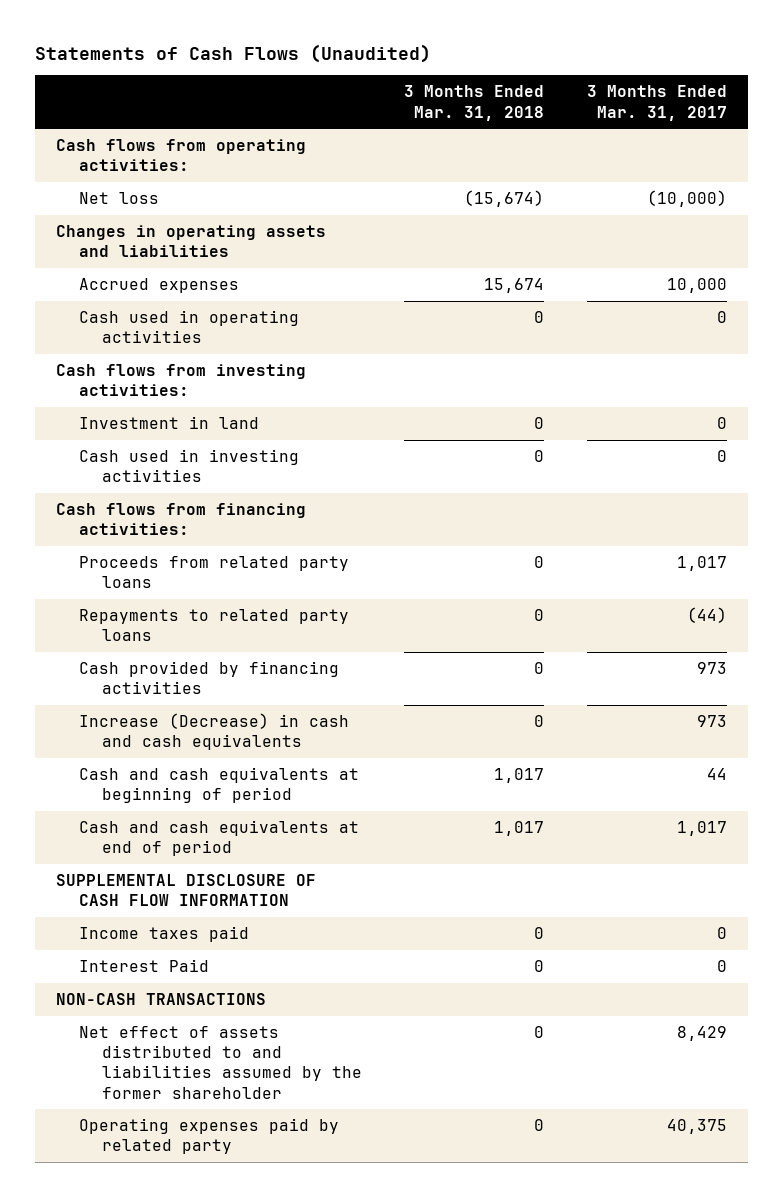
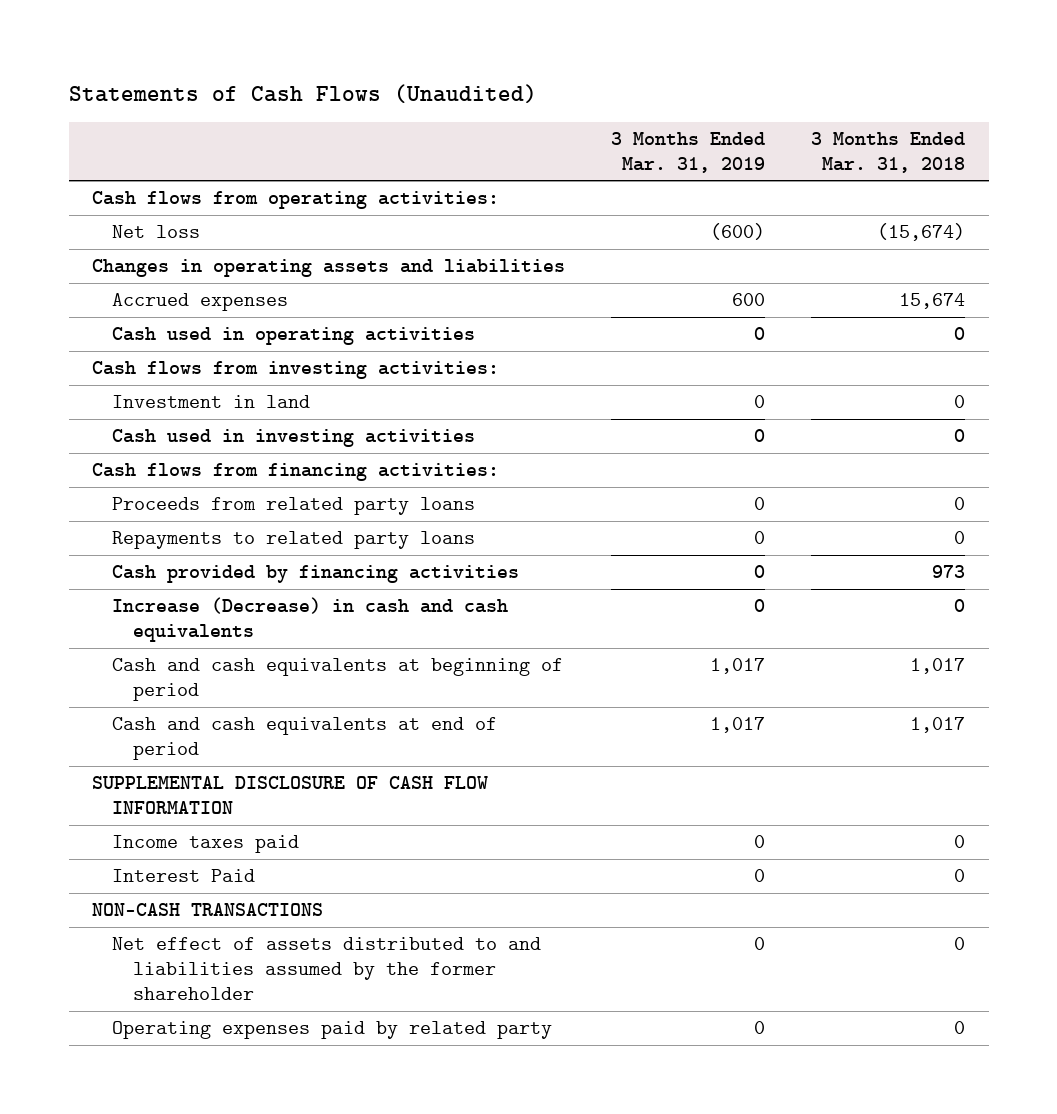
- | 3 Months Ended Mar. 31, 2018 | 3 Months Ended Mar. 31, 2017
+ | 3 Months Ended Mar. 31, 2019 | 3 Months Ended Mar. 31, 2018
- Cash provided by financing activities | 0 | 973
+ Cash provided by financing activities | 0 | 973

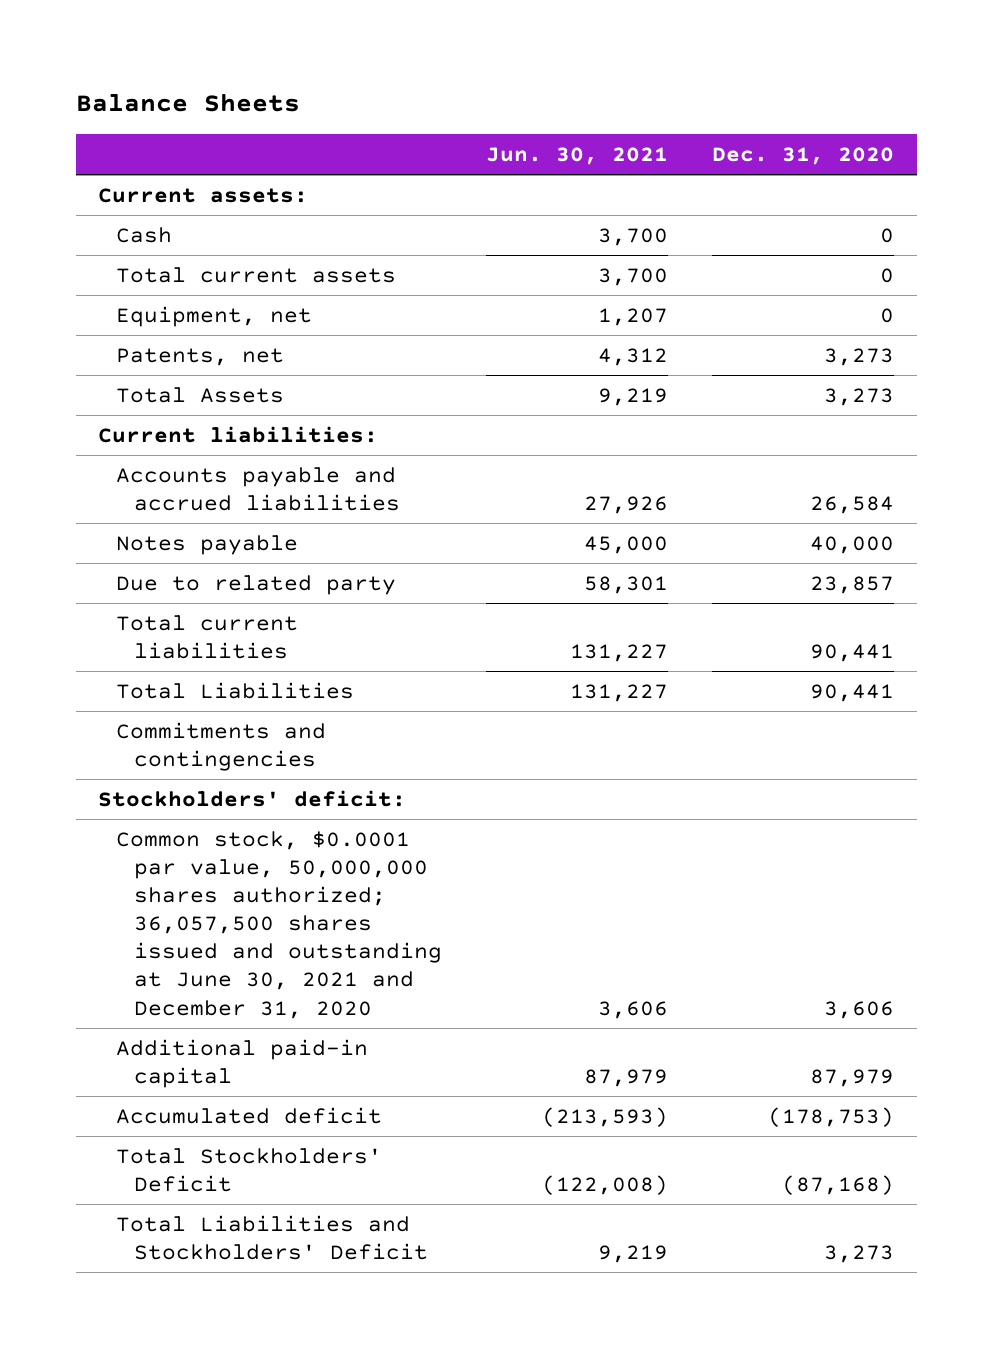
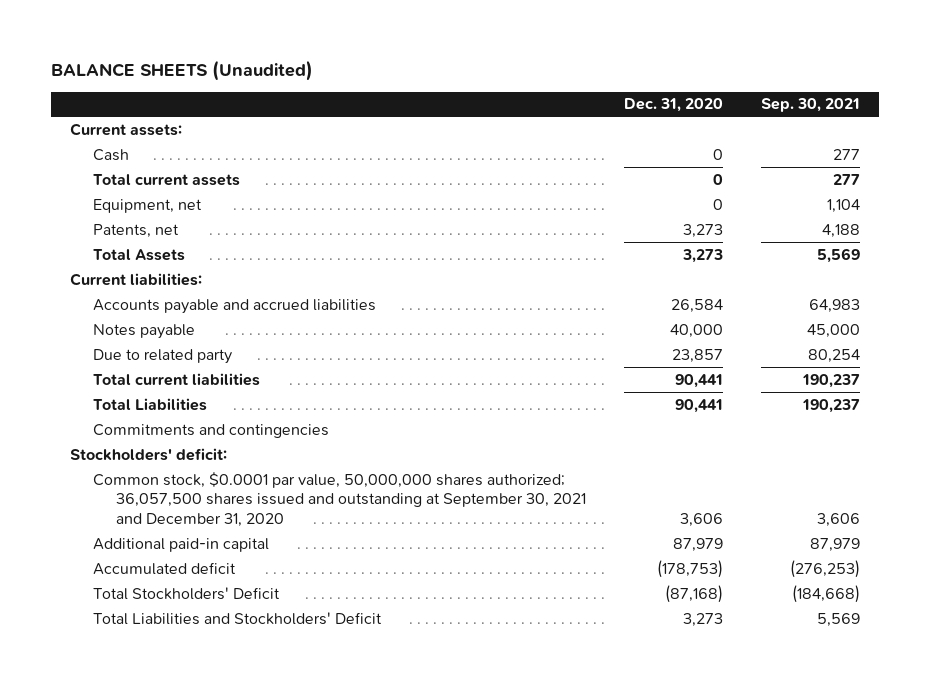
- Balance Sheets
+ BALANCE SHEETS (Unaudited)
- | Jun. 30, 2021 | Dec. 31, 2020
+ | Dec. 31, 2020 | Sep. 30, 2021
- Common stock, $0.0001 par value, 50,000,000 shares authorized; 36,057,500 shares issued and outstanding at June 30, 2021 and December 31, 2020 | 3,606 | 3,606
+ Common stock, $0.0001 par value, 50,000,000 shares authorized; 36,057,500 shares issued and outstanding at September 30, 2021 and December 31, 2020 | 3,606 | 3,606

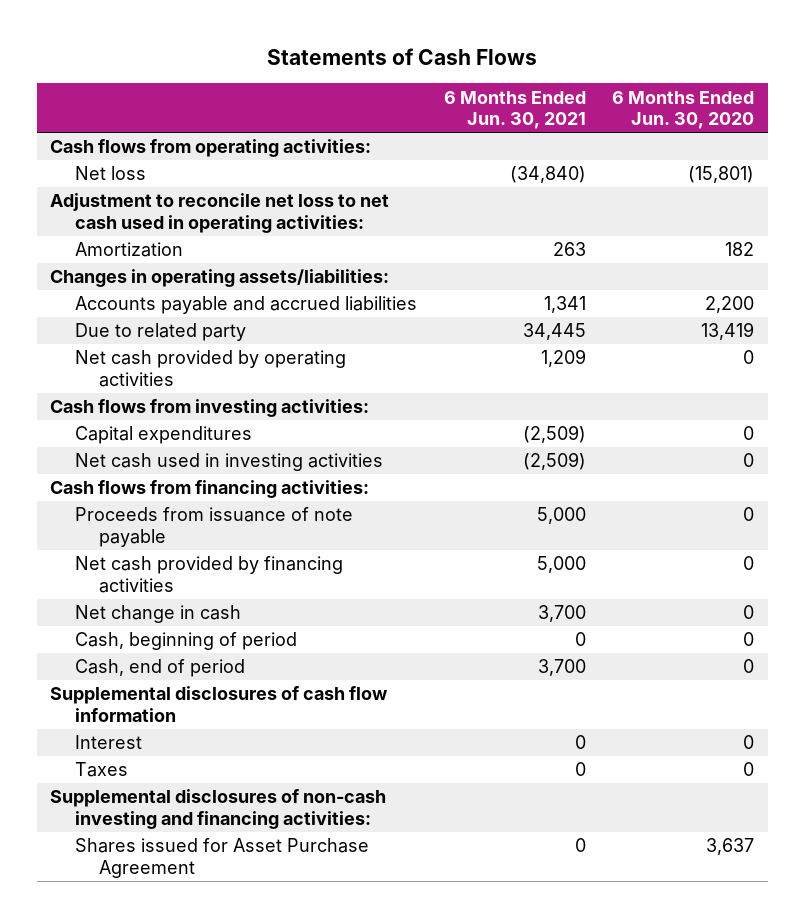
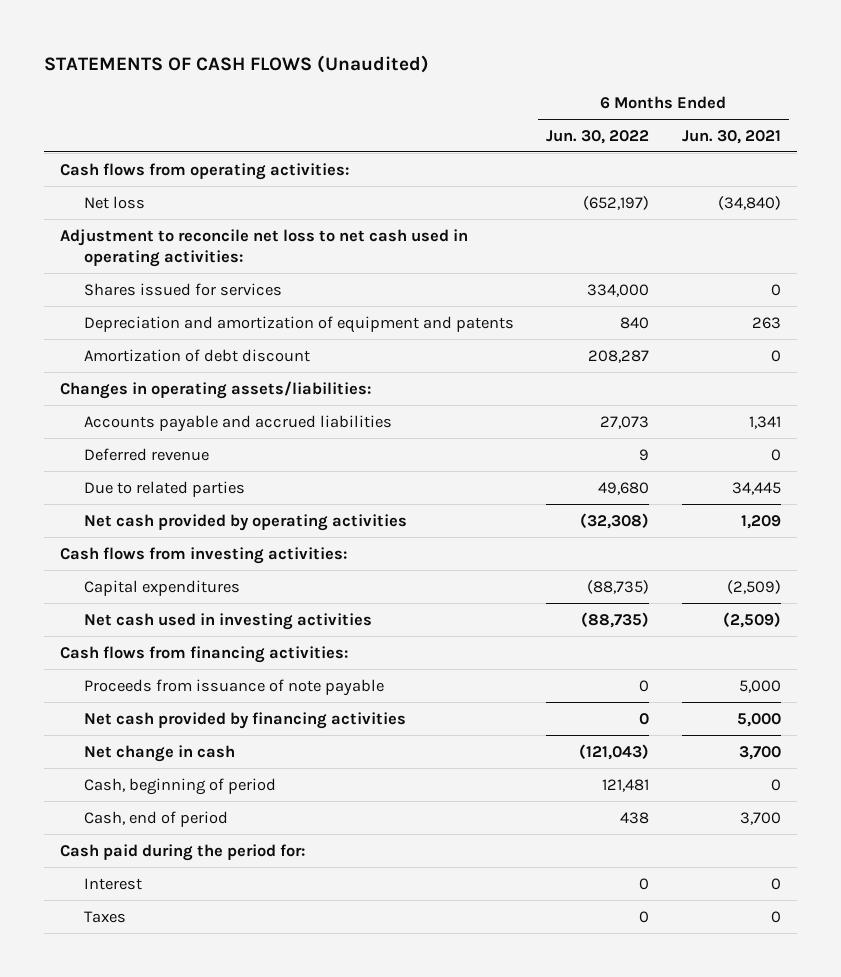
- Statements of Cash Flows
+ STATEMENTS OF CASH FLOWS (Unaudited)
- | 6 Months Ended Jun. 30, 2021 | 6 Months Ended Jun. 30, 2020
+ | 6 Months Ended Jun. 30, 2022 | 6 Months Ended Jun. 30, 2021
- Amortization | 263 | 182
+ Shares issued for services | 334,000 | 0
+ Depreciation and amortization of equipment and patents | 840 | 263
+ Amortization of debt discount | 208,287 | 0
- Due to related party | 34,445 | 13,419
+ Deferred revenue | 9 | 0
+ Due to related parties | 49,680 | 34,445
- Supplemental disclosures of cash flow information
+ Cash paid during the period for:
- Supplemental disclosures of non-cash investing and financing activities:
- Shares issued for Asset Purchase Agreement | 0 | 3,637

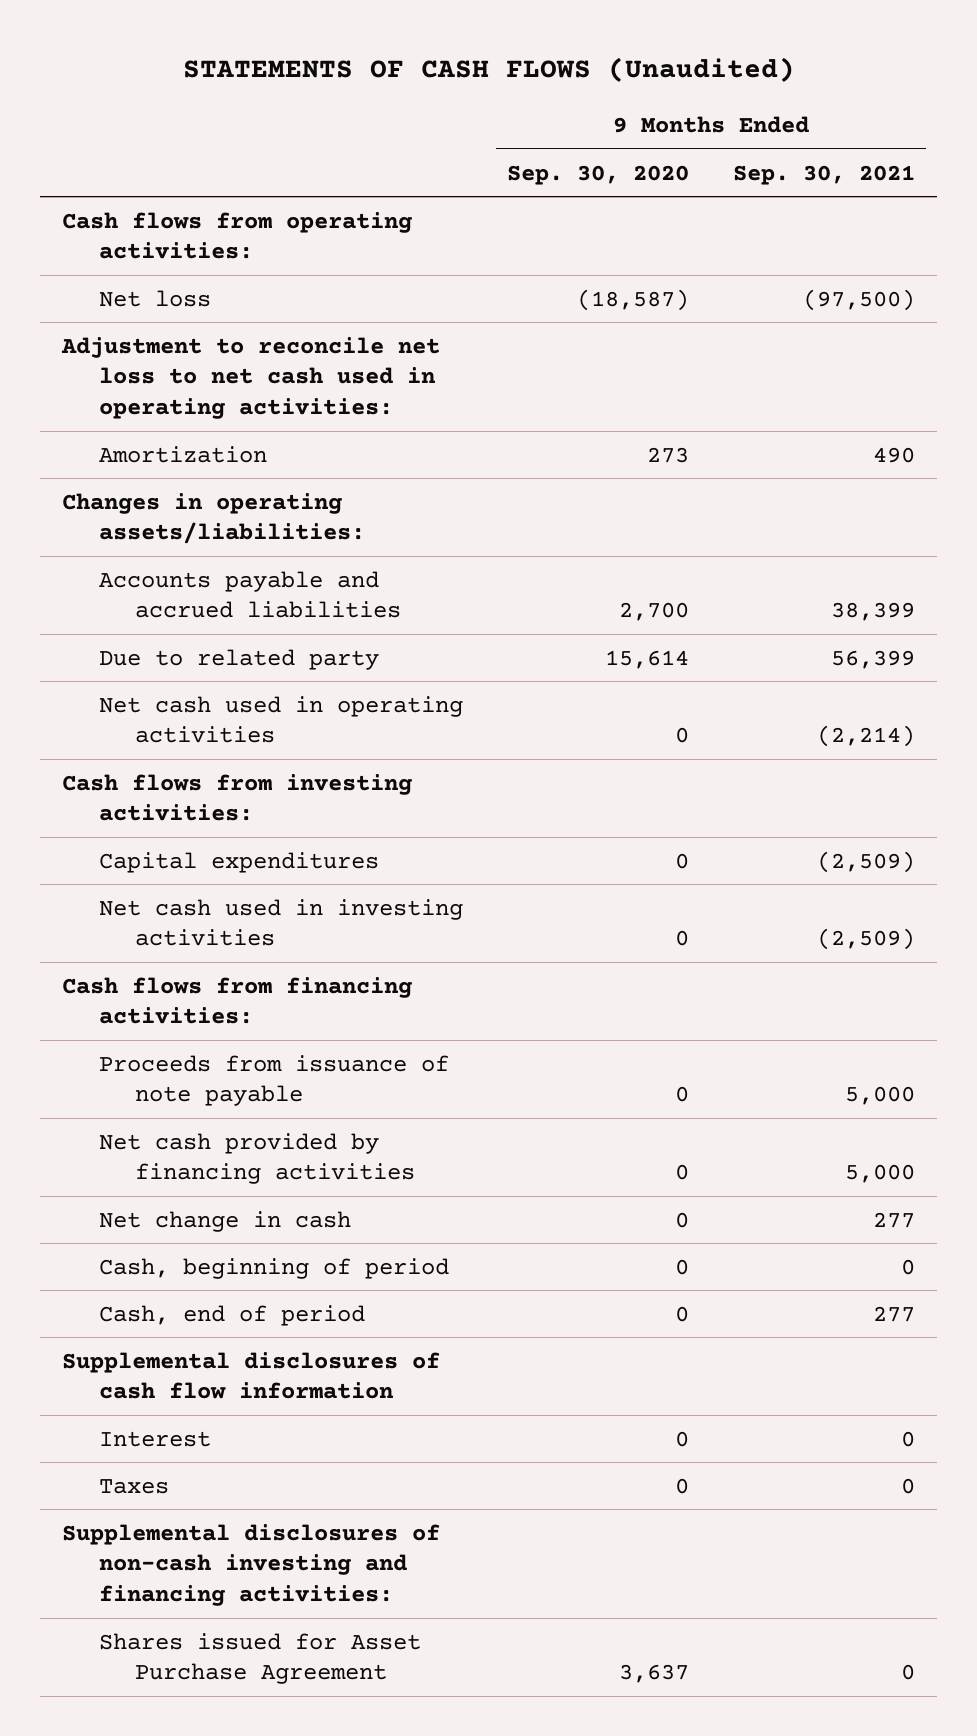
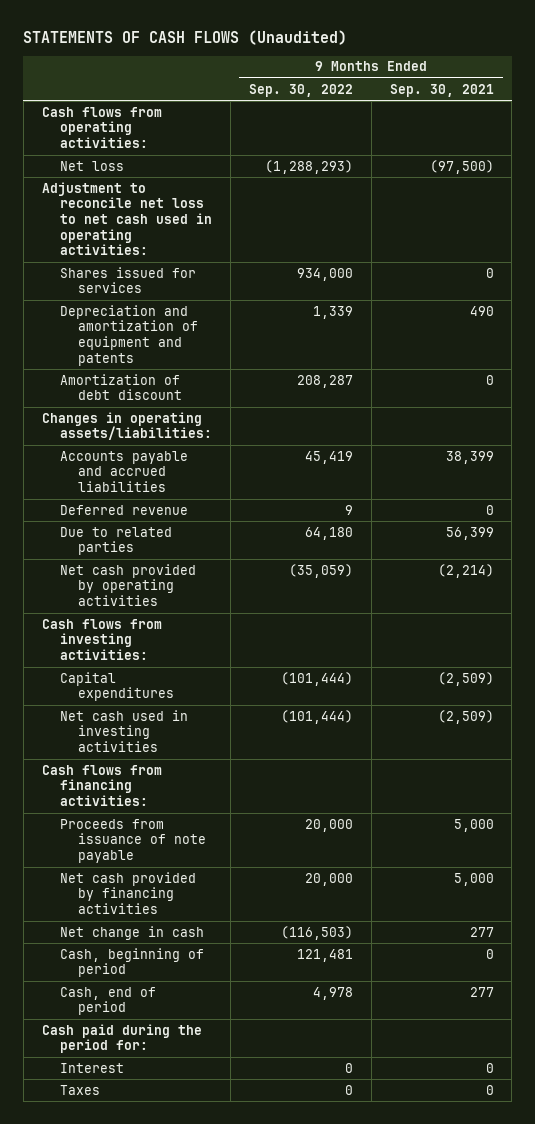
- | 9 Months Ended Sep. 30, 2020 | 9 Months Ended Sep. 30, 2021
+ | 9 Months Ended Sep. 30, 2022 | 9 Months Ended Sep. 30, 2021
- Amortization | 273 | 490
+ Shares issued for services | 934,000 | 0
+ Depreciation and amortization of equipment and patents | 1,339 | 490
+ Amortization of debt discount | 208,287 | 0
- Due to related party | 15,614 | 56,399
- Net cash used in operating activities | 0 | (2,214)
+ Deferred revenue | 9 | 0
+ Due to related parties | 64,180 | 56,399
+ Net cash provided by operating activities | (35,059) | (2,214)
- Supplemental disclosures of cash flow information
+ Cash paid during the period for:
- Supplemental disclosures of non-cash investing and financing activities:
- Shares issued for Asset Purchase Agreement | 3,637 | 0

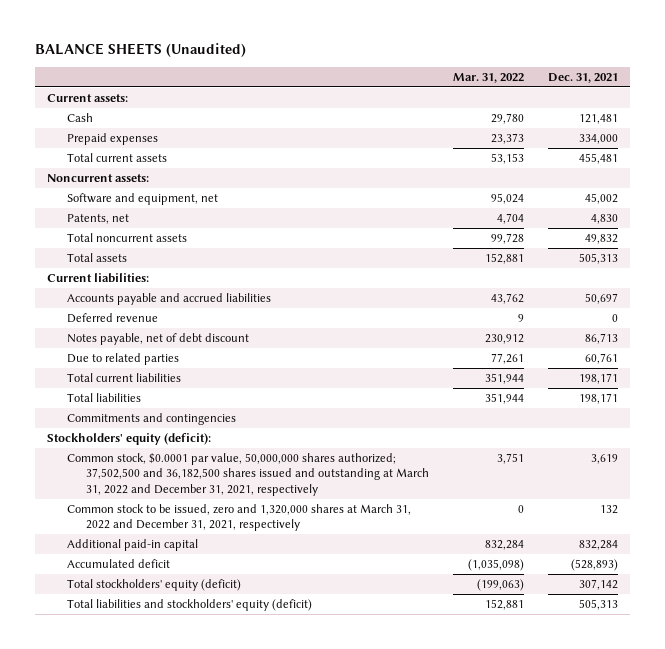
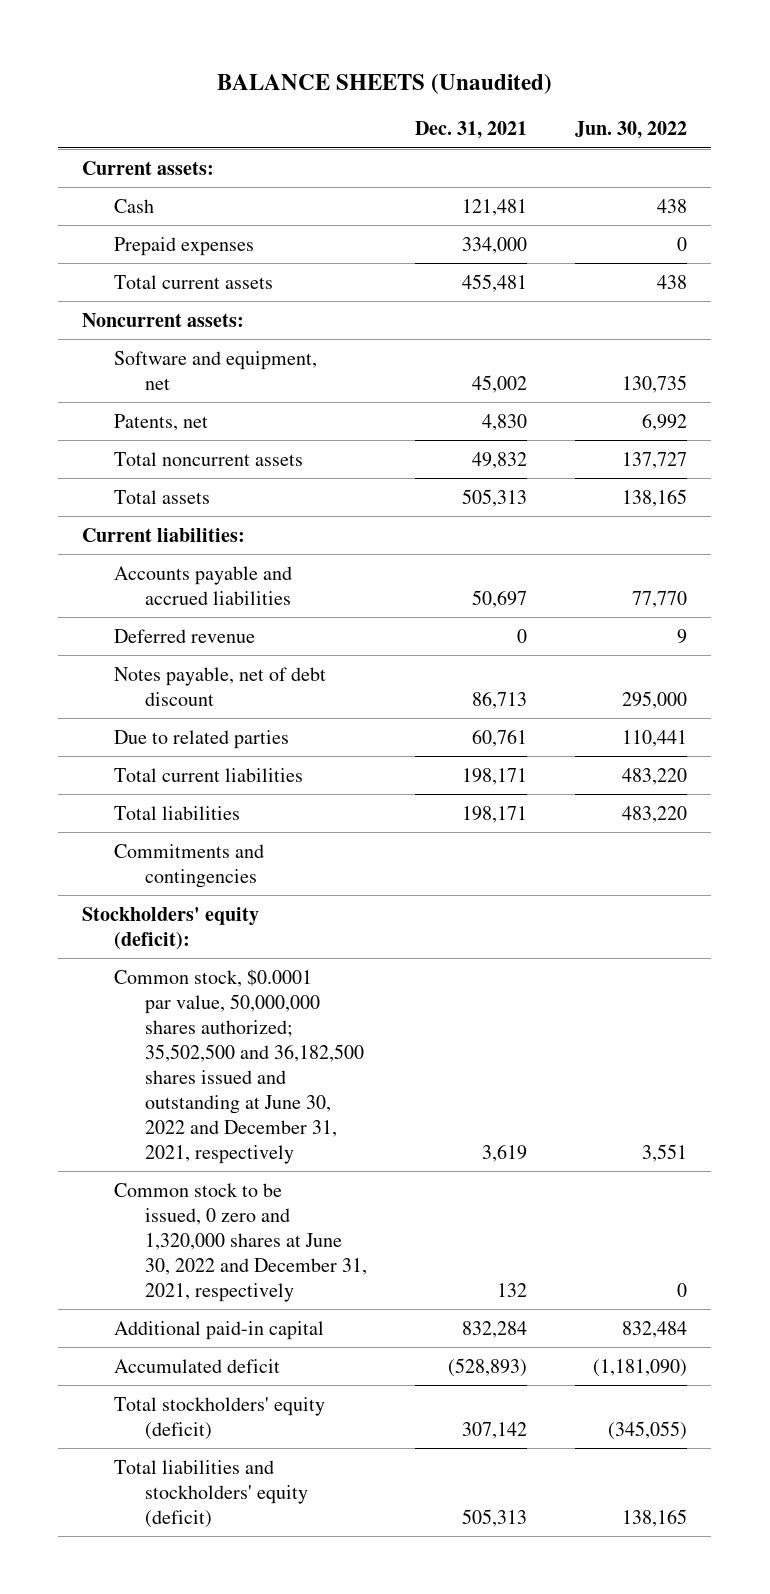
- | Mar. 31, 2022 | Dec. 31, 2021
+ | Dec. 31, 2021 | Jun. 30, 2022
- Common stock, $0.0001 par value, 50,000,000 shares authorized; 37,502,500 and 36,182,500 shares issued and outstanding at March 31, 2022 and December 31, 2021, respectively | 3,751 | 3,619
- Common stock to be issued, zero and 1,320,000 shares at March 31, 2022 and December 31, 2021, respectively | 0 | 132
+ Common stock, $0.0001 par value, 50,000,000 shares authorized; 35,502,500 and 36,182,500 shares issued and outstanding at June 30, 2022 and December 31, 2021, respectively | 3,619 | 3,551
+ Common stock to be issued, 0 zero and 1,320,000 shares at June 30, 2022 and December 31, 2021, respectively | 132 | 0

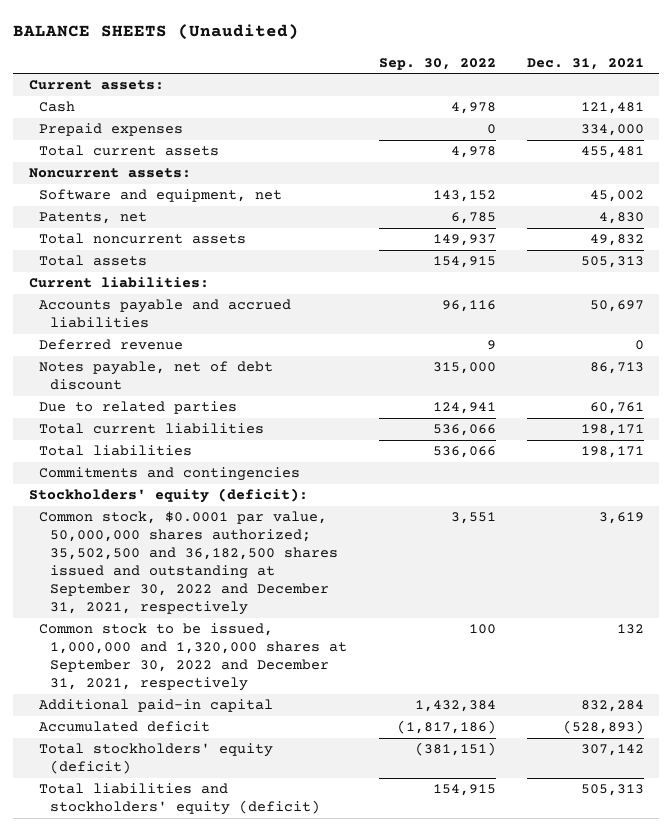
- | Dec. 31, 2021 | Jun. 30, 2022
+ | Sep. 30, 2022 | Dec. 31, 2021
- Common stock, $0.0001 par value, 50,000,000 shares authorized; 35,502,500 and 36,182,500 shares issued and outstanding at June 30, 2022 and December 31, 2021, respectively | 3,619 | 3,551
- Common stock to be issued, 0 zero and 1,320,000 shares at June 30, 2022 and December 31, 2021, respectively | 132 | 0
+ Common stock, $0.0001 par value, 50,000,000 shares authorized; 35,502,500 and 36,182,500 shares issued and outstanding at September 30, 2022 and December 31, 2021, respectively | 3,551 | 3,619
+ Common stock to be issued, 1,000,000 and 1,320,000 shares at September 30, 2022 and December 31, 2021, respectively | 100 | 132

